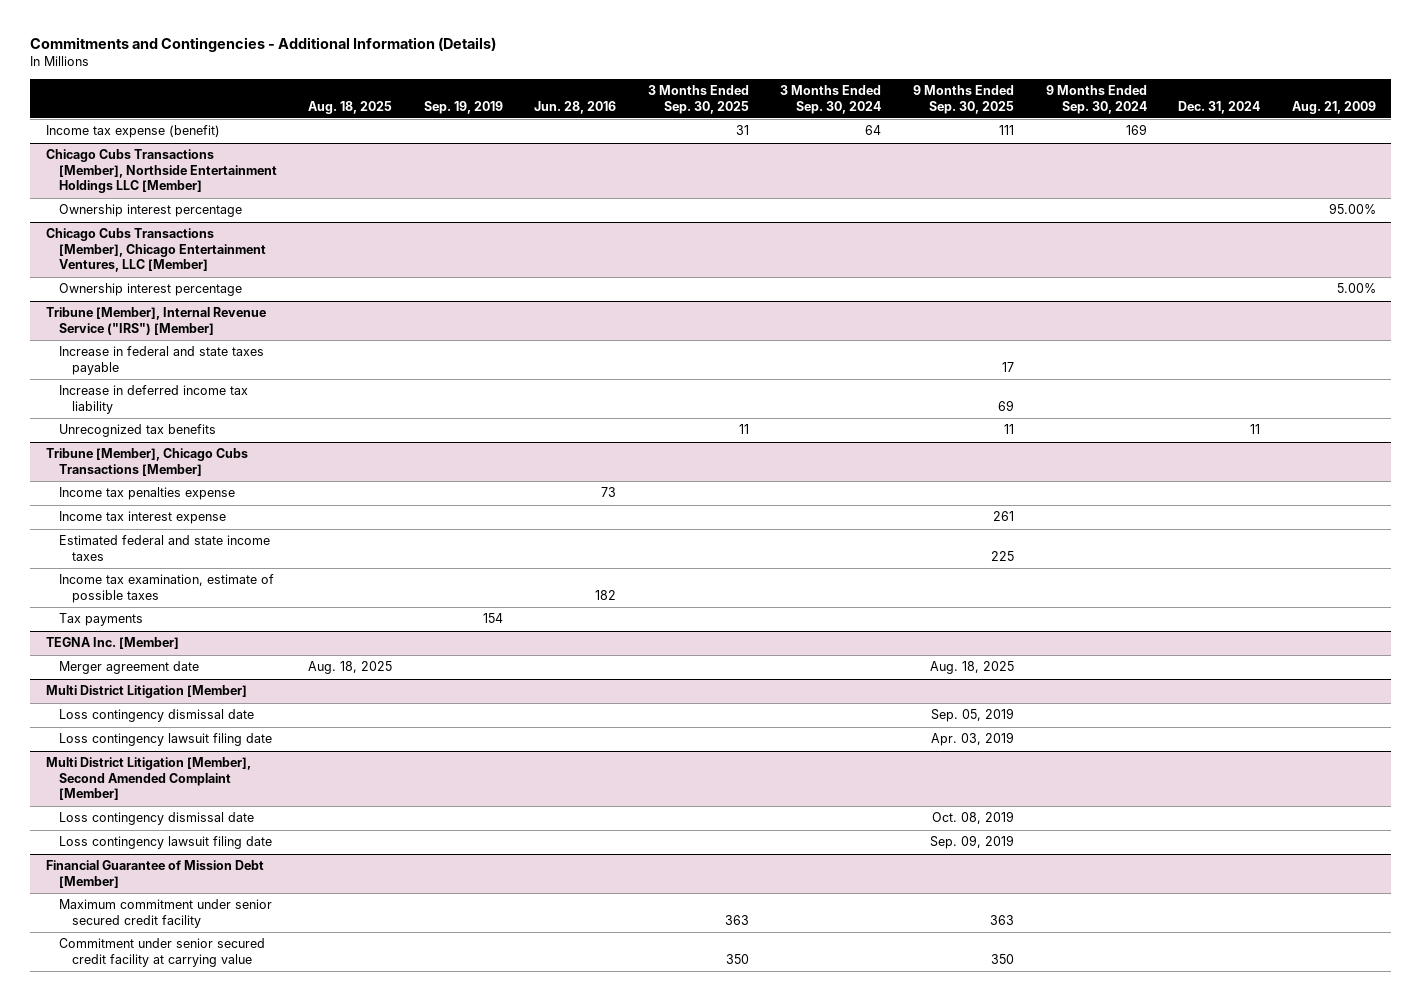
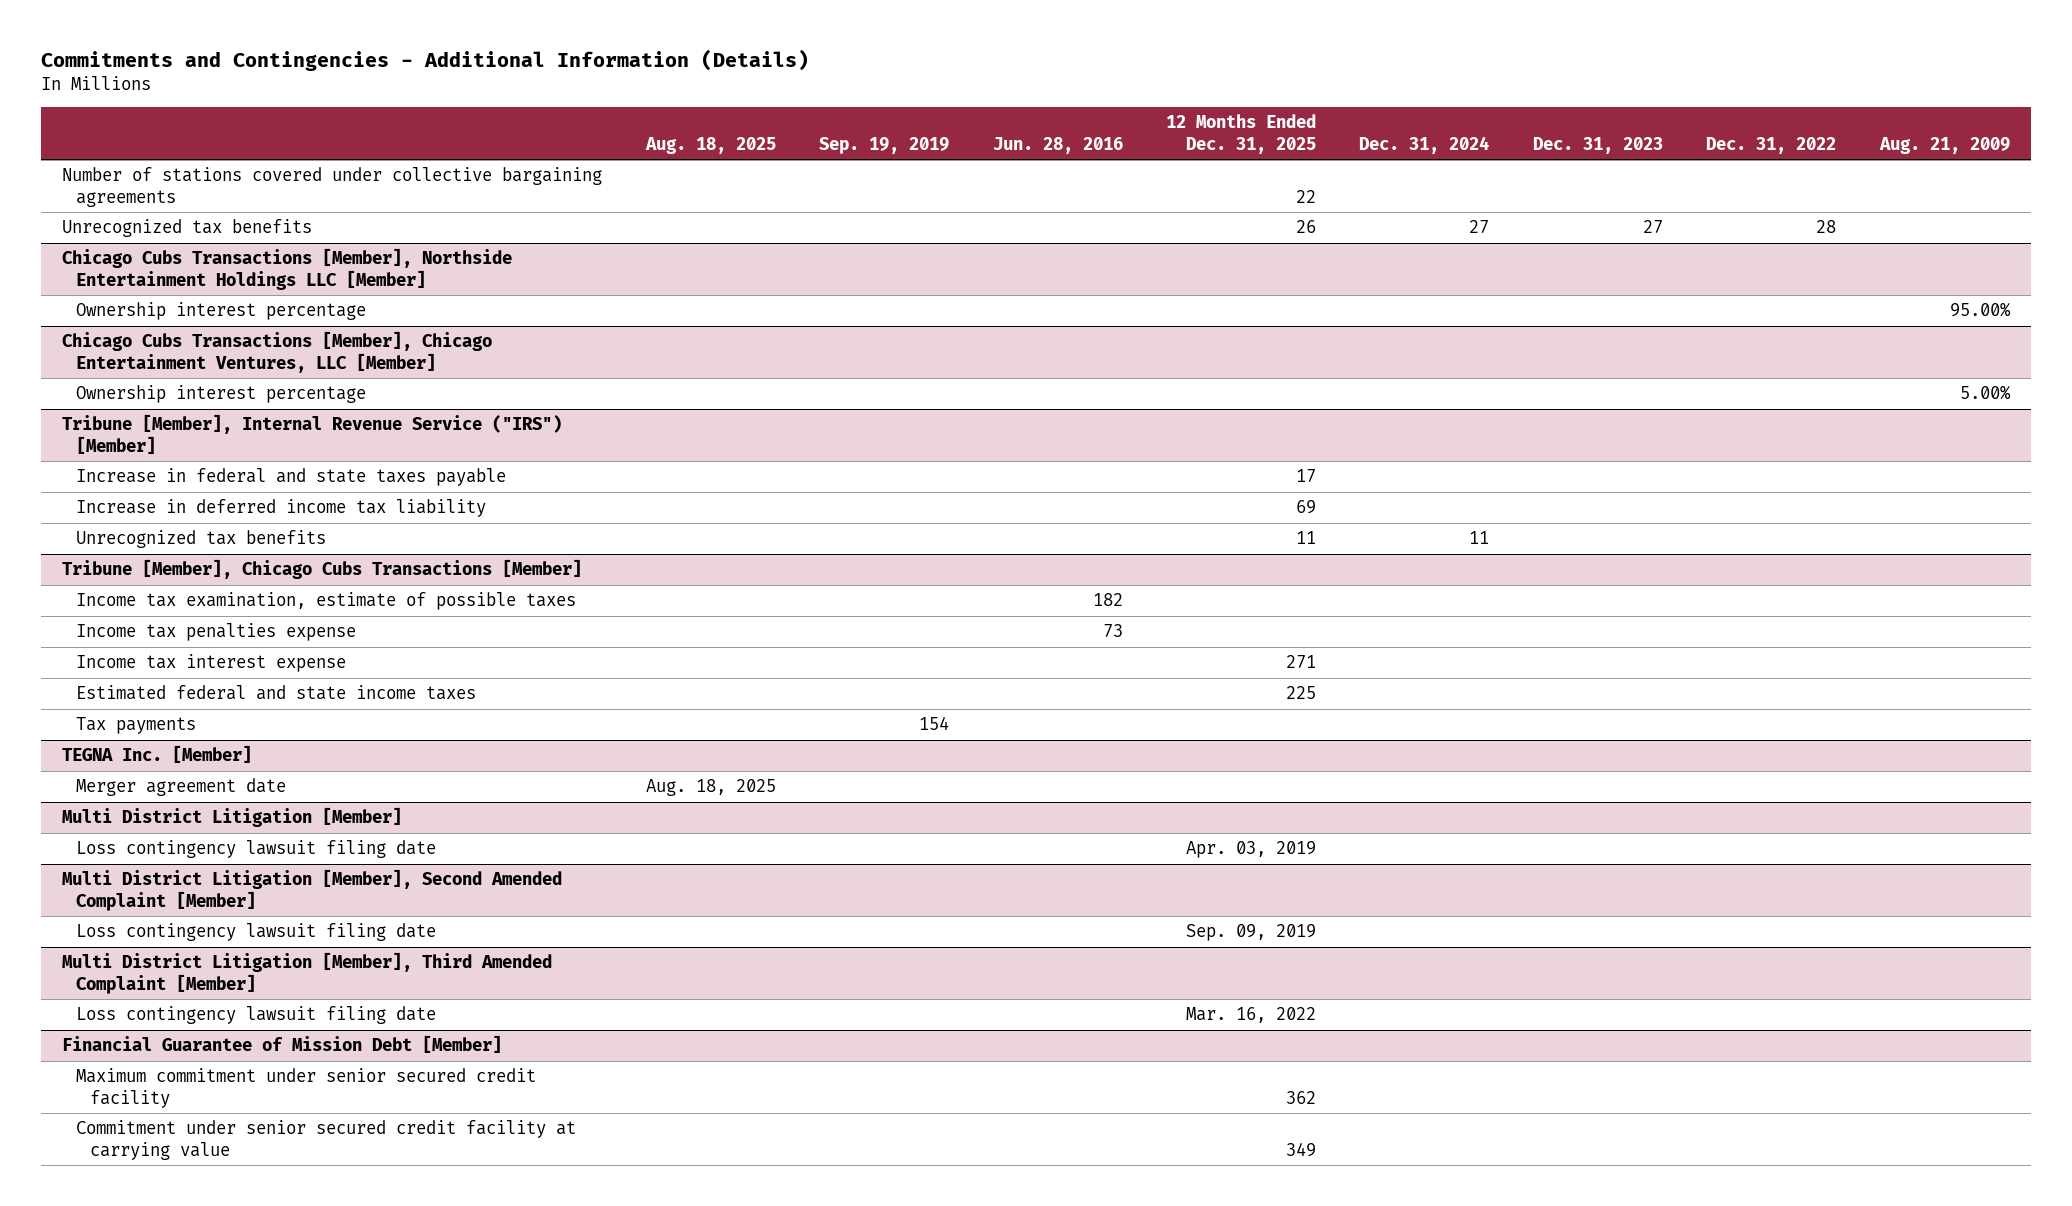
- | Aug. 18, 2025 | Sep. 19, 2019 | Jun. 28, 2016 | 3 Months Ended Sep. 30, 2025 | 3 Months Ended Sep. 30, 2024 | 9 Months Ended Sep. 30, 2025 | 9 Months Ended Sep. 30, 2024 | Dec. 31, 2024 | Aug. 21, 2009
+ | Aug. 18, 2025 | Sep. 19, 2019 | Jun. 28, 2016 | 12 Months Ended Dec. 31, 2025 | Dec. 31, 2024 | Dec. 31, 2023 | Dec. 31, 2022 | Aug. 21, 2009
- Income tax expense (benefit) | | | | 31 | 64 | 111 | 169 | |
+ Number of stations covered under collective bargaining agreements | | | | 22 | | | |
+ Unrecognized tax benefits | | | | 26 | 27 | 27 | 28 |
@ Tribune [Member], Chicago Cubs Transactions [Member]
moved up: Income tax examination, estimate of possible taxes | | | 182 | | | | |
@ Multi District Litigation [Member]
- Loss contingency dismissal date | | | | | | Sep. 05, 2019 | | |
@ Multi District Litigation [Member], Second Amended Complaint [Member]
- Loss contingency dismissal date | | | | | | Oct. 08, 2019 | | |
+ Multi District Litigation [Member], Third Amended Complaint [Member]
+ Loss contingency lawsuit filing date | | | | Mar. 16, 2022 | | | |

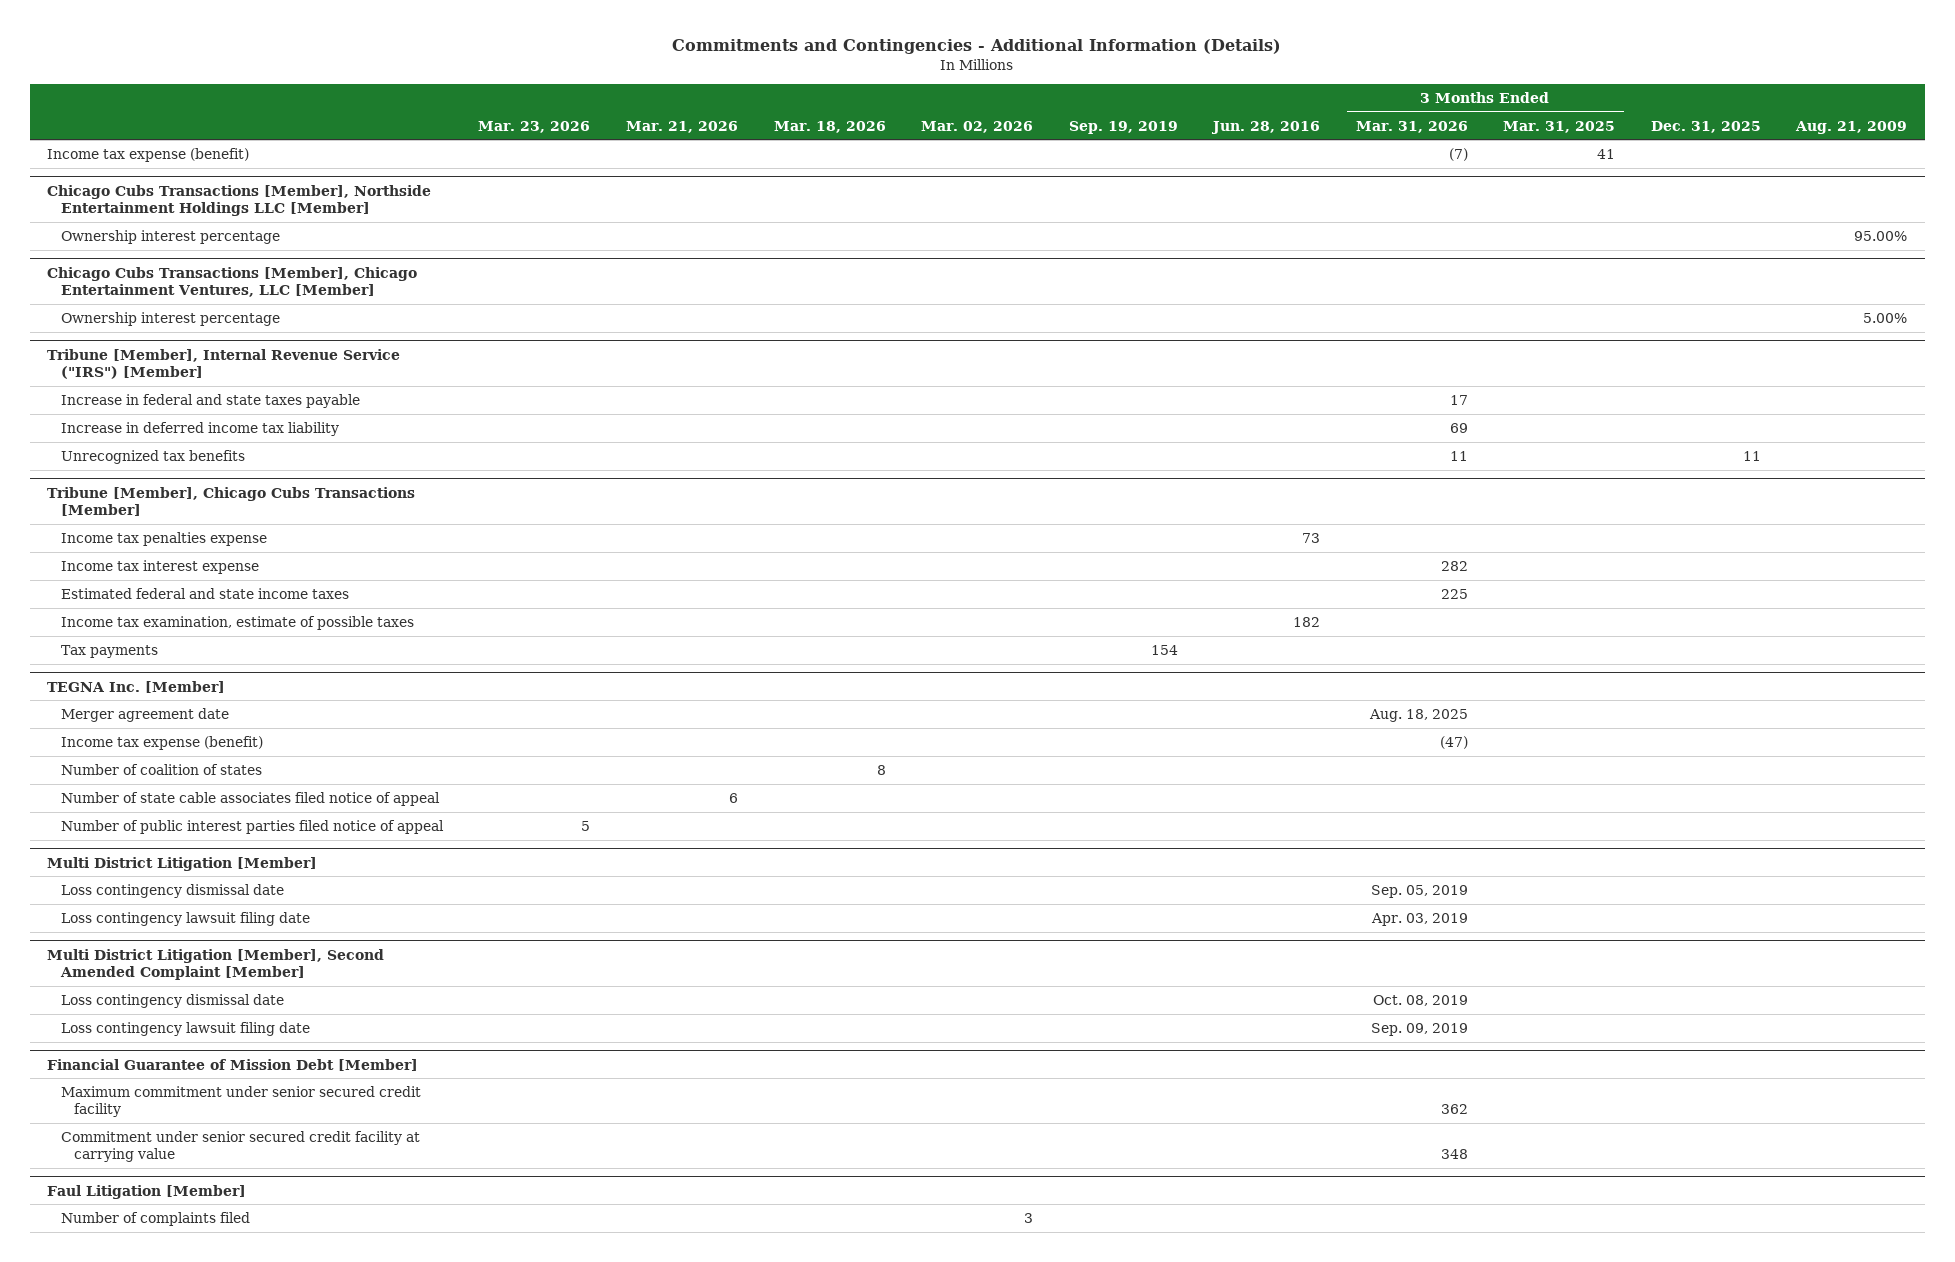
- | Aug. 18, 2025 | Sep. 19, 2019 | Jun. 28, 2016 | 12 Months Ended Dec. 31, 2025 | Dec. 31, 2024 | Dec. 31, 2023 | Dec. 31, 2022 | Aug. 21, 2009
+ | Mar. 23, 2026 | Mar. 21, 2026 | Mar. 18, 2026 | Mar. 02, 2026 | Sep. 19, 2019 | Jun. 28, 2016 | 3 Months Ended Mar. 31, 2026 | 3 Months Ended Mar. 31, 2025 | Dec. 31, 2025 | Aug. 21, 2009
- Number of stations covered under collective bargaining agreements | | | | 22 | | | |
- Unrecognized tax benefits | | | | 26 | 27 | 27 | 28 |
+ Income tax expense (benefit) | | | | | | | (7) | 41 | |
@ Tribune [Member], Chicago Cubs Transactions [Member]
moved down: Income tax examination, estimate of possible taxes | | | | | | 182 | | | |
@ TEGNA Inc. [Member]
+ Income tax expense (benefit) | | | | | | | (47) | | |
+ Number of coalition of states | | | 8 | | | | | | |
+ Number of state cable associates filed notice of appeal | | 6 | | | | | | | |
+ Number of public interest parties filed notice of appeal | 5 | | | | | | | | |
@ Multi District Litigation [Member]
+ Loss contingency dismissal date | | | | | | | Sep. 05, 2019 | | |
@ Multi District Litigation [Member], Second Amended Complaint [Member]
+ Loss contingency dismissal date | | | | | | | Oct. 08, 2019 | | |
- Multi District Litigation [Member], Third Amended Complaint [Member]
- Loss contingency lawsuit filing date | | | | Mar. 16, 2022 | | | |
+ Faul Litigation [Member]
+ Number of complaints filed | | | | 3 | | | | | |

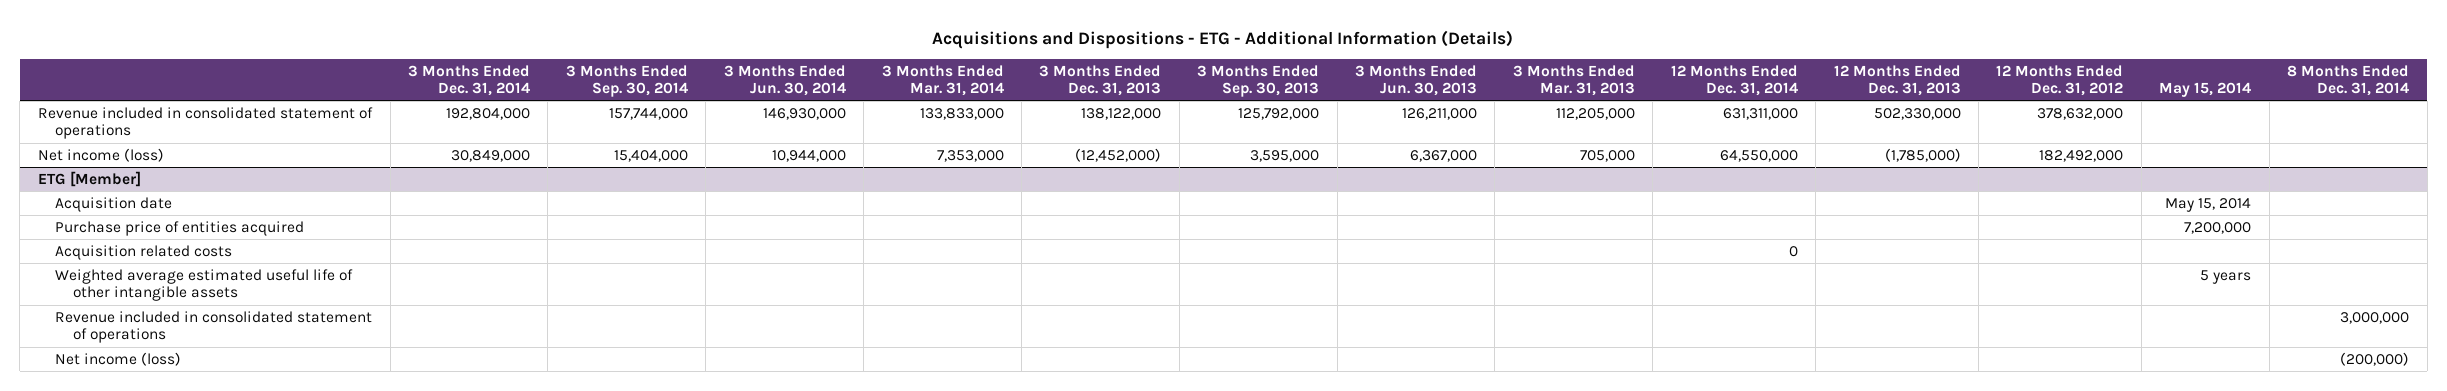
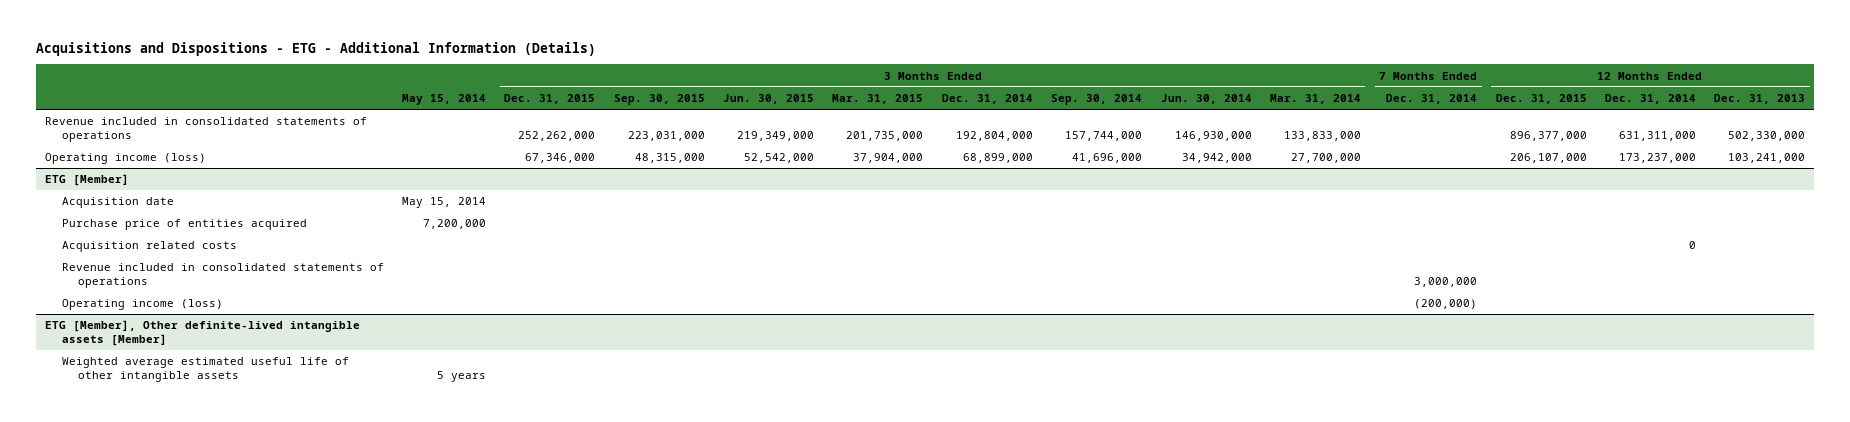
- | 3 Months Ended Dec. 31, 2014 | 3 Months Ended Sep. 30, 2014 | 3 Months Ended Jun. 30, 2014 | 3 Months Ended Mar. 31, 2014 | 3 Months Ended Dec. 31, 2013 | 3 Months Ended Sep. 30, 2013 | 3 Months Ended Jun. 30, 2013 | 3 Months Ended Mar. 31, 2013 | 12 Months Ended Dec. 31, 2014 | 12 Months Ended Dec. 31, 2013 | 12 Months Ended Dec. 31, 2012 | May 15, 2014 | 8 Months Ended Dec. 31, 2014
+ | May 15, 2014 | 3 Months Ended Dec. 31, 2015 | 3 Months Ended Sep. 30, 2015 | 3 Months Ended Jun. 30, 2015 | 3 Months Ended Mar. 31, 2015 | 3 Months Ended Dec. 31, 2014 | 3 Months Ended Sep. 30, 2014 | 3 Months Ended Jun. 30, 2014 | 3 Months Ended Mar. 31, 2014 | 7 Months Ended Dec. 31, 2014 | 12 Months Ended Dec. 31, 2015 | 12 Months Ended Dec. 31, 2014 | 12 Months Ended Dec. 31, 2013
- Revenue included in consolidated statement of operations | 192,804,000 | 157,744,000 | 146,930,000 | 133,833,000 | 138,122,000 | 125,792,000 | 126,211,000 | 112,205,000 | 631,311,000 | 502,330,000 | 378,632,000 | |
- Net income (loss) | 30,849,000 | 15,404,000 | 10,944,000 | 7,353,000 | (12,452,000) | 3,595,000 | 6,367,000 | 705,000 | 64,550,000 | (1,785,000) | 182,492,000 | |
+ Revenue included in consolidated statements of operations | | 252,262,000 | 223,031,000 | 219,349,000 | 201,735,000 | 192,804,000 | 157,744,000 | 146,930,000 | 133,833,000 | | 896,377,000 | 631,311,000 | 502,330,000
+ Operating income (loss) | | 67,346,000 | 48,315,000 | 52,542,000 | 37,904,000 | 68,899,000 | 41,696,000 | 34,942,000 | 27,700,000 | | 206,107,000 | 173,237,000 | 103,241,000
@ ETG [Member]
- Weighted average estimated useful life of other intangible assets | | | | | | | | | | | | 5 years |
- Revenue included in consolidated statement of operations | | | | | | | | | | | | | 3,000,000
- Net income (loss) | | | | | | | | | | | | | (200,000)
+ Revenue included in consolidated statements of operations | | | | | | | | | | 3,000,000 | | |
+ Operating income (loss) | | | | | | | | | | (200,000) | | |
+ ETG [Member], Other definite-lived intangible assets [Member]
+ Weighted average estimated useful life of other intangible assets | 5 years | | | | | | | | | | | |

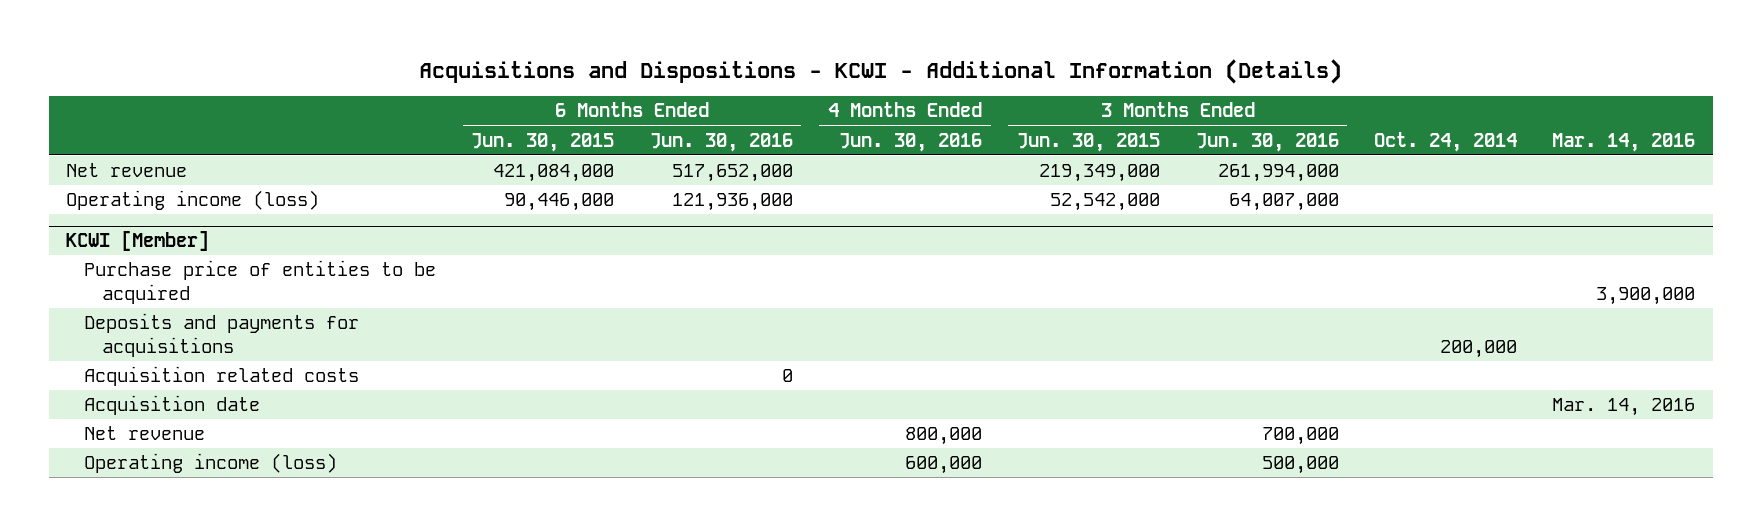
- Acquisitions and Dispositions - ETG - Additional Information (Details)
+ Acquisitions and Dispositions - KCWI - Additional Information (Details)
- | May 15, 2014 | 3 Months Ended Dec. 31, 2015 | 3 Months Ended Sep. 30, 2015 | 3 Months Ended Jun. 30, 2015 | 3 Months Ended Mar. 31, 2015 | 3 Months Ended Dec. 31, 2014 | 3 Months Ended Sep. 30, 2014 | 3 Months Ended Jun. 30, 2014 | 3 Months Ended Mar. 31, 2014 | 7 Months Ended Dec. 31, 2014 | 12 Months Ended Dec. 31, 2015 | 12 Months Ended Dec. 31, 2014 | 12 Months Ended Dec. 31, 2013
+ | 6 Months Ended Jun. 30, 2015 | 6 Months Ended Jun. 30, 2016 | 4 Months Ended Jun. 30, 2016 | 3 Months Ended Jun. 30, 2015 | 3 Months Ended Jun. 30, 2016 | Oct. 24, 2014 | Mar. 14, 2016
- Revenue included in consolidated statements of operations | | 252,262,000 | 223,031,000 | 219,349,000 | 201,735,000 | 192,804,000 | 157,744,000 | 146,930,000 | 133,833,000 | | 896,377,000 | 631,311,000 | 502,330,000
+ Net revenue | 421,084,000 | 517,652,000 | | 219,349,000 | 261,994,000 | |
- ETG [Member]
- Acquisition date | May 15, 2014 | | | | | | | | | | | |
- Purchase price of entities acquired | 7,200,000 | | | | | | | | | | | |
- Acquisition related costs | | | | | | | | | | | | 0 |
- Revenue included in consolidated statements of operations | | | | | | | | | | 3,000,000 | | |
- Operating income (loss) | | | | | | | | | | (200,000) | | |
- ETG [Member], Other definite-lived intangible assets [Member]
- Weighted average estimated useful life of other intangible assets | 5 years | | | | | | | | | | | |
+ KCWI [Member]
+ Purchase price of entities to be acquired | | | | | | | 3,900,000
+ Deposits and payments for acquisitions | | | | | | 200,000 |
+ Acquisition related costs | | 0 | | | | |
+ Acquisition date | | | | | | | Mar. 14, 2016
+ Net revenue | | | 800,000 | | 700,000 | |
+ Operating income (loss) | | | 600,000 | | 500,000 | |

